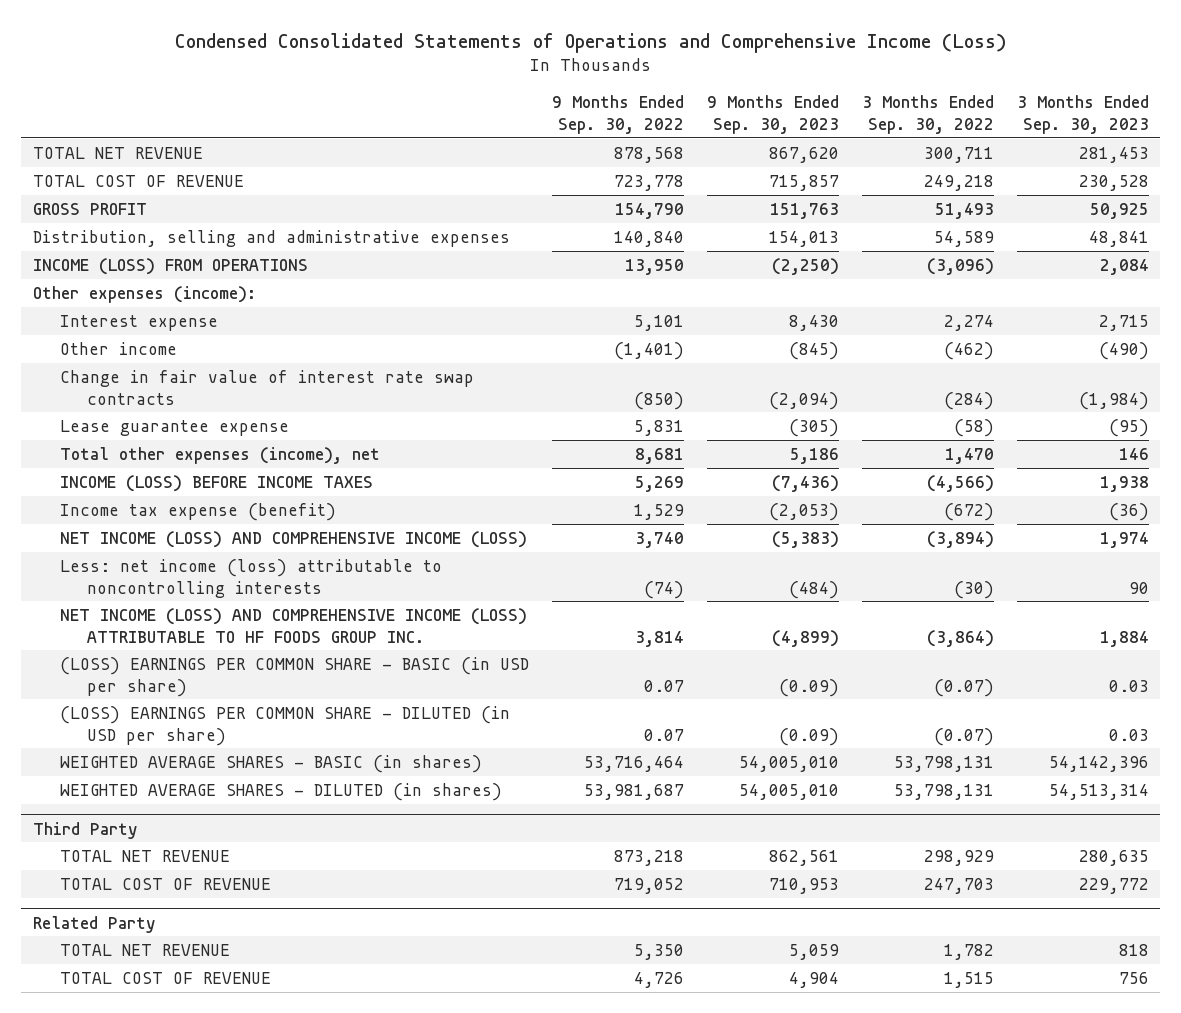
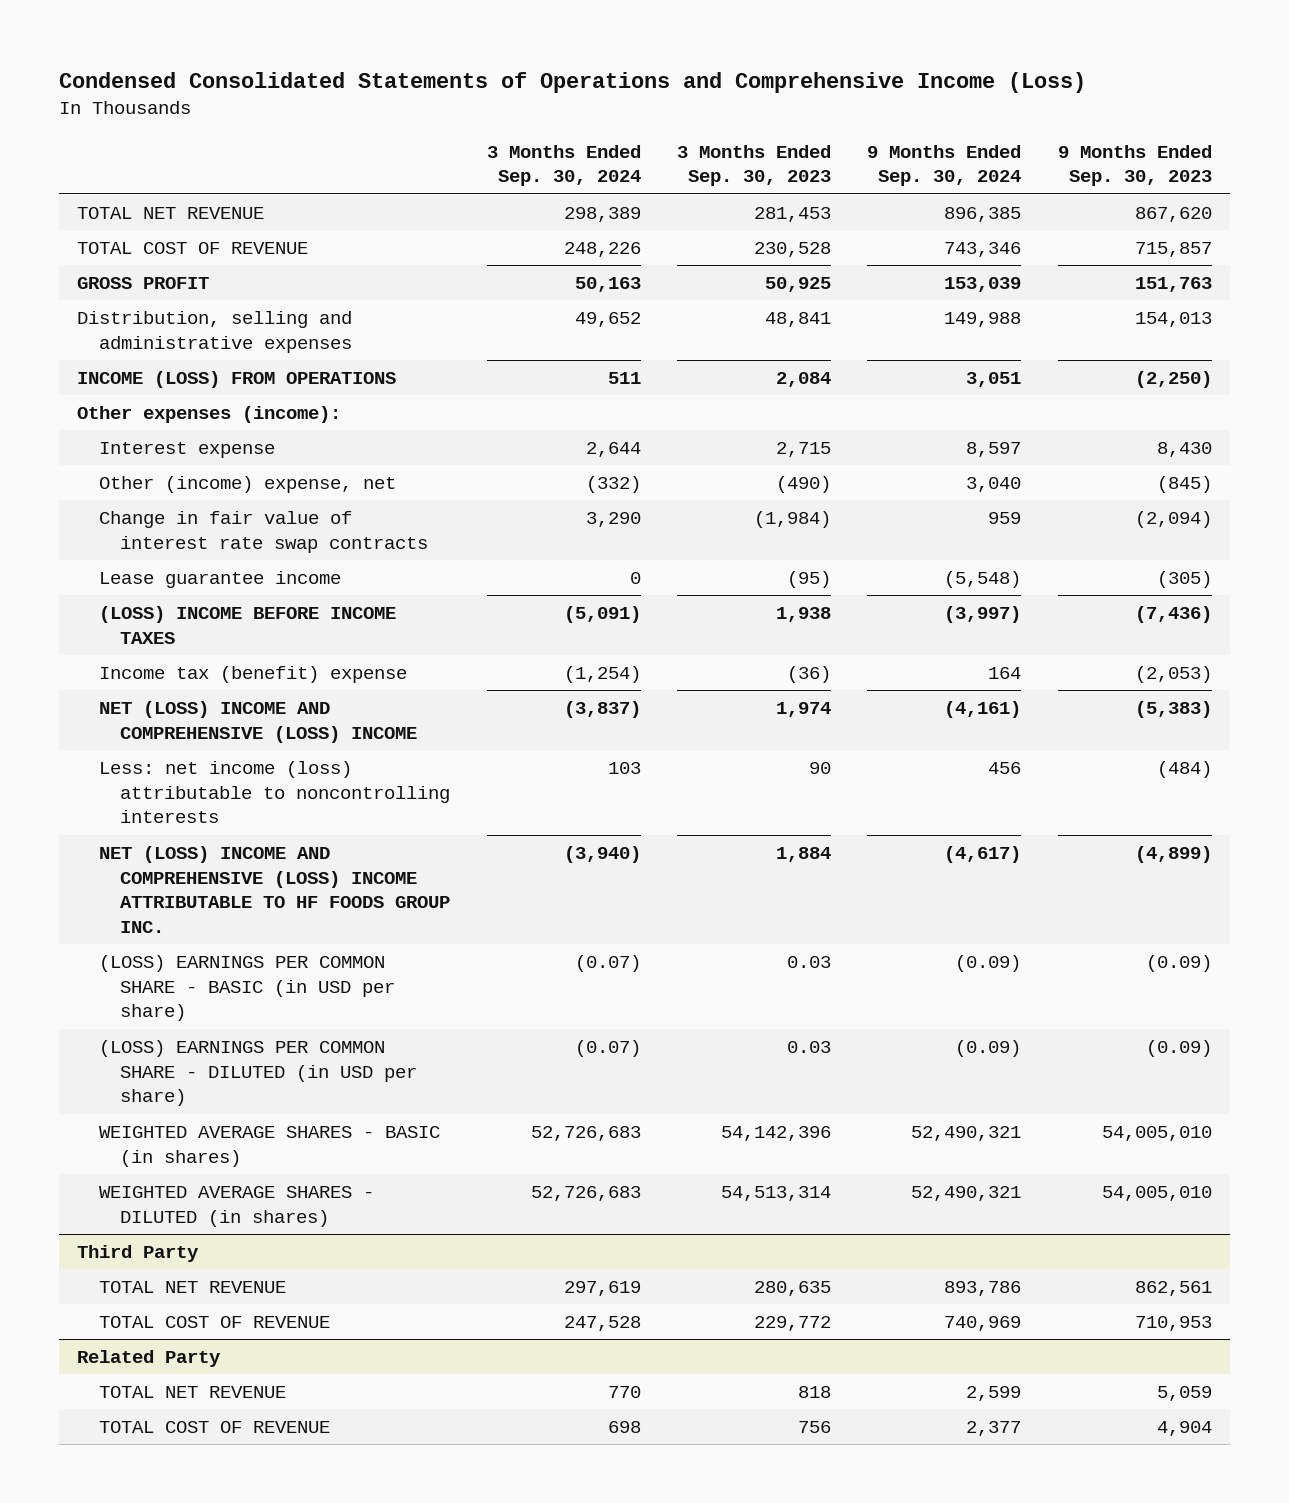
- | 9 Months Ended Sep. 30, 2022 | 9 Months Ended Sep. 30, 2023 | 3 Months Ended Sep. 30, 2022 | 3 Months Ended Sep. 30, 2023
+ | 3 Months Ended Sep. 30, 2024 | 3 Months Ended Sep. 30, 2023 | 9 Months Ended Sep. 30, 2024 | 9 Months Ended Sep. 30, 2023
- Other income | (1,401) | (845) | (462) | (490)
+ Other (income) expense, net | (332) | (490) | 3,040 | (845)
- Lease guarantee expense | 5,831 | (305) | (58) | (95)
- Total other expenses (income), net | 8,681 | 5,186 | 1,470 | 146
- INCOME (LOSS) BEFORE INCOME TAXES | 5,269 | (7,436) | (4,566) | 1,938
- Income tax expense (benefit) | 1,529 | (2,053) | (672) | (36)
- NET INCOME (LOSS) AND COMPREHENSIVE INCOME (LOSS) | 3,740 | (5,383) | (3,894) | 1,974
+ Lease guarantee income | 0 | (95) | (5,548) | (305)
+ (LOSS) INCOME BEFORE INCOME TAXES | (5,091) | 1,938 | (3,997) | (7,436)
+ Income tax (benefit) expense | (1,254) | (36) | 164 | (2,053)
+ NET (LOSS) INCOME AND COMPREHENSIVE (LOSS) INCOME | (3,837) | 1,974 | (4,161) | (5,383)
- NET INCOME (LOSS) AND COMPREHENSIVE INCOME (LOSS) ATTRIBUTABLE TO HF FOODS GROUP INC. | 3,814 | (4,899) | (3,864) | 1,884
+ NET (LOSS) INCOME AND COMPREHENSIVE (LOSS) INCOME ATTRIBUTABLE TO HF FOODS GROUP INC. | (3,940) | 1,884 | (4,617) | (4,899)

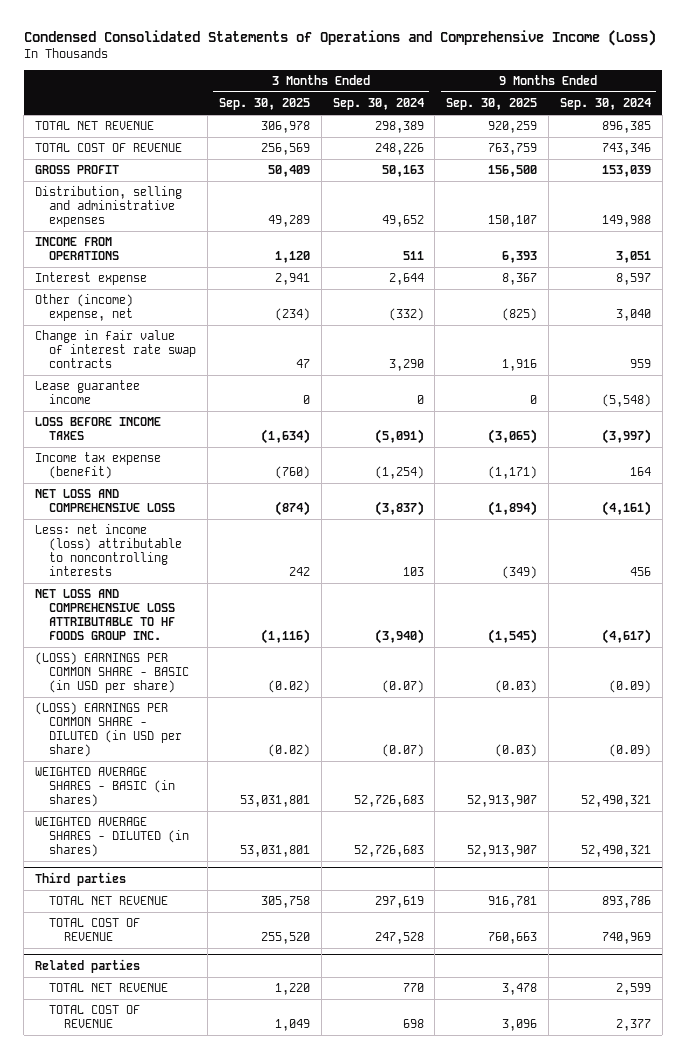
- | 3 Months Ended Sep. 30, 2024 | 3 Months Ended Sep. 30, 2023 | 9 Months Ended Sep. 30, 2024 | 9 Months Ended Sep. 30, 2023
+ | 3 Months Ended Sep. 30, 2025 | 3 Months Ended Sep. 30, 2024 | 9 Months Ended Sep. 30, 2025 | 9 Months Ended Sep. 30, 2024
- INCOME (LOSS) FROM OPERATIONS | 511 | 2,084 | 3,051 | (2,250)
- Other expenses (income):
+ INCOME FROM OPERATIONS | 1,120 | 511 | 6,393 | 3,051
- (LOSS) INCOME BEFORE INCOME TAXES | (5,091) | 1,938 | (3,997) | (7,436)
- Income tax (benefit) expense | (1,254) | (36) | 164 | (2,053)
- NET (LOSS) INCOME AND COMPREHENSIVE (LOSS) INCOME | (3,837) | 1,974 | (4,161) | (5,383)
+ LOSS BEFORE INCOME TAXES | (1,634) | (5,091) | (3,065) | (3,997)
+ Income tax expense (benefit) | (760) | (1,254) | (1,171) | 164
+ NET LOSS AND COMPREHENSIVE LOSS | (874) | (3,837) | (1,894) | (4,161)
- NET (LOSS) INCOME AND COMPREHENSIVE (LOSS) INCOME ATTRIBUTABLE TO HF FOODS GROUP INC. | (3,940) | 1,884 | (4,617) | (4,899)
+ NET LOSS AND COMPREHENSIVE LOSS ATTRIBUTABLE TO HF FOODS GROUP INC. | (1,116) | (3,940) | (1,545) | (4,617)
- Third Party
+ Third parties
- Related Party
+ Related parties

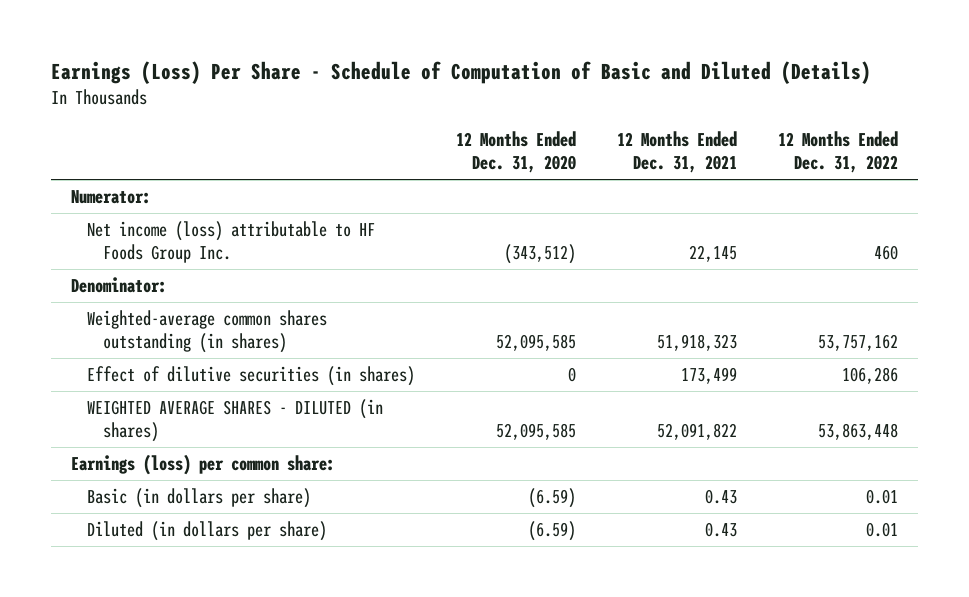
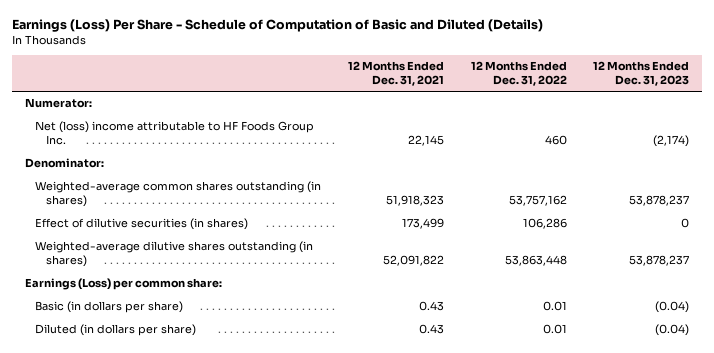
- | 12 Months Ended Dec. 31, 2020 | 12 Months Ended Dec. 31, 2021 | 12 Months Ended Dec. 31, 2022
+ | 12 Months Ended Dec. 31, 2021 | 12 Months Ended Dec. 31, 2022 | 12 Months Ended Dec. 31, 2023
- Net income (loss) attributable to HF Foods Group Inc. | (343,512) | 22,145 | 460
+ Net (loss) income attributable to HF Foods Group Inc. | 22,145 | 460 | (2,174)
- WEIGHTED AVERAGE SHARES - DILUTED (in shares) | 52,095,585 | 52,091,822 | 53,863,448
- Earnings (loss) per common share:
+ Weighted-average dilutive shares outstanding (in shares) | 52,091,822 | 53,863,448 | 53,878,237
+ Earnings (Loss) per common share:

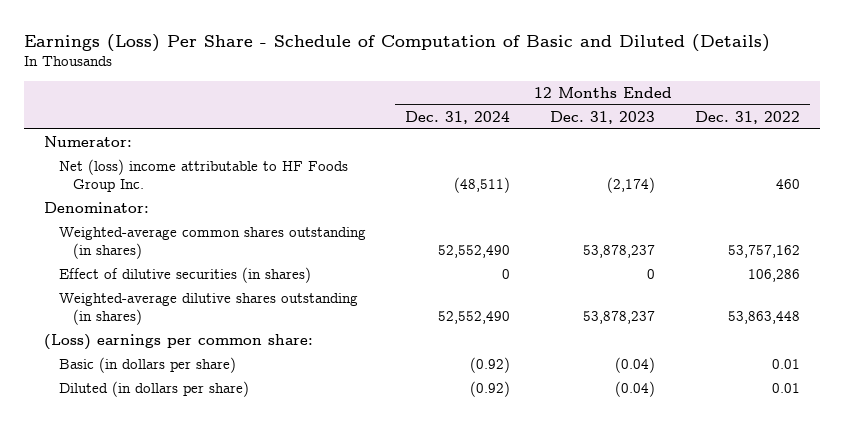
- | 12 Months Ended Dec. 31, 2021 | 12 Months Ended Dec. 31, 2022 | 12 Months Ended Dec. 31, 2023
+ | 12 Months Ended Dec. 31, 2024 | 12 Months Ended Dec. 31, 2023 | 12 Months Ended Dec. 31, 2022
- Earnings (Loss) per common share:
+ (Loss) earnings per common share:

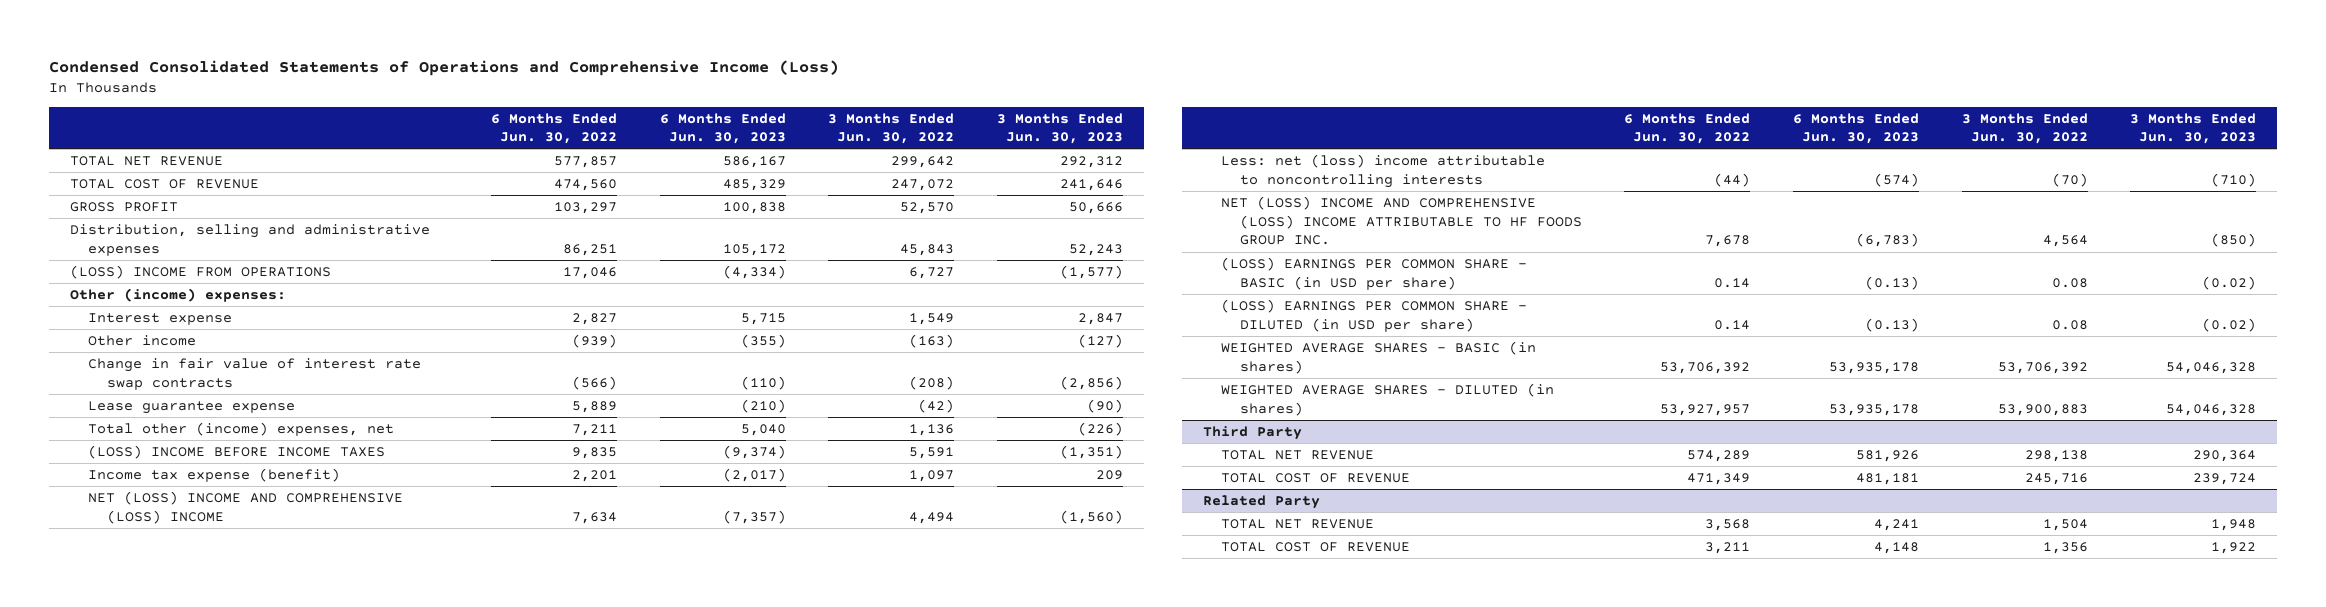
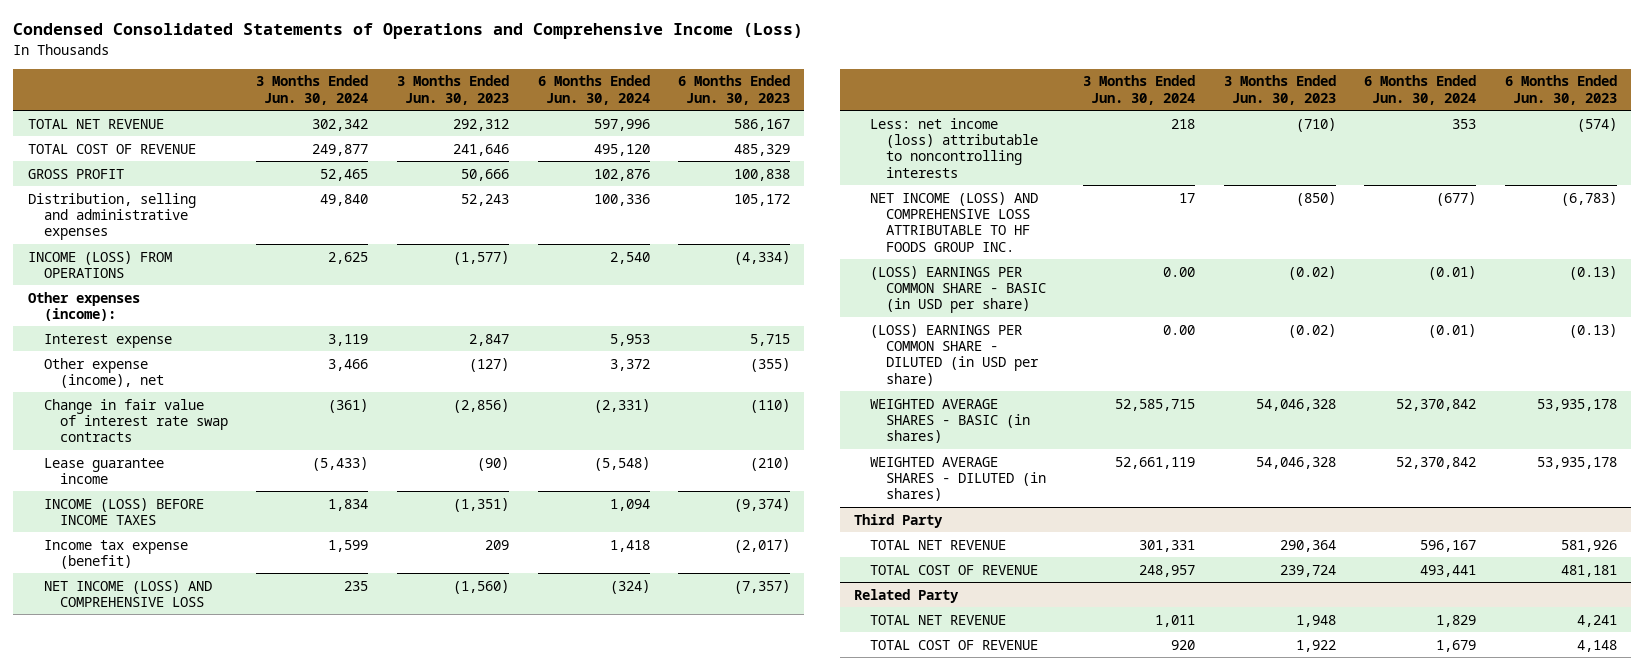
- | 6 Months Ended Jun. 30, 2022 | 6 Months Ended Jun. 30, 2023 | 3 Months Ended Jun. 30, 2022 | 3 Months Ended Jun. 30, 2023
+ | 3 Months Ended Jun. 30, 2024 | 3 Months Ended Jun. 30, 2023 | 6 Months Ended Jun. 30, 2024 | 6 Months Ended Jun. 30, 2023
- (LOSS) INCOME FROM OPERATIONS | 17,046 | (4,334) | 6,727 | (1,577)
- Other (income) expenses:
+ INCOME (LOSS) FROM OPERATIONS | 2,625 | (1,577) | 2,540 | (4,334)
+ Other expenses (income):
- Other income | (939) | (355) | (163) | (127)
+ Other expense (income), net | 3,466 | (127) | 3,372 | (355)
- Lease guarantee expense | 5,889 | (210) | (42) | (90)
- Total other (income) expenses, net | 7,211 | 5,040 | 1,136 | (226)
- (LOSS) INCOME BEFORE INCOME TAXES | 9,835 | (9,374) | 5,591 | (1,351)
+ Lease guarantee income | (5,433) | (90) | (5,548) | (210)
+ INCOME (LOSS) BEFORE INCOME TAXES | 1,834 | (1,351) | 1,094 | (9,374)
- NET (LOSS) INCOME AND COMPREHENSIVE (LOSS) INCOME | 7,634 | (7,357) | 4,494 | (1,560)
- Less: net (loss) income attributable to noncontrolling interests | (44) | (574) | (70) | (710)
- NET (LOSS) INCOME AND COMPREHENSIVE (LOSS) INCOME ATTRIBUTABLE TO HF FOODS GROUP INC. | 7,678 | (6,783) | 4,564 | (850)
+ NET INCOME (LOSS) AND COMPREHENSIVE LOSS | 235 | (1,560) | (324) | (7,357)
+ Less: net income (loss) attributable to noncontrolling interests | 218 | (710) | 353 | (574)
+ NET INCOME (LOSS) AND COMPREHENSIVE LOSS ATTRIBUTABLE TO HF FOODS GROUP INC. | 17 | (850) | (677) | (6,783)

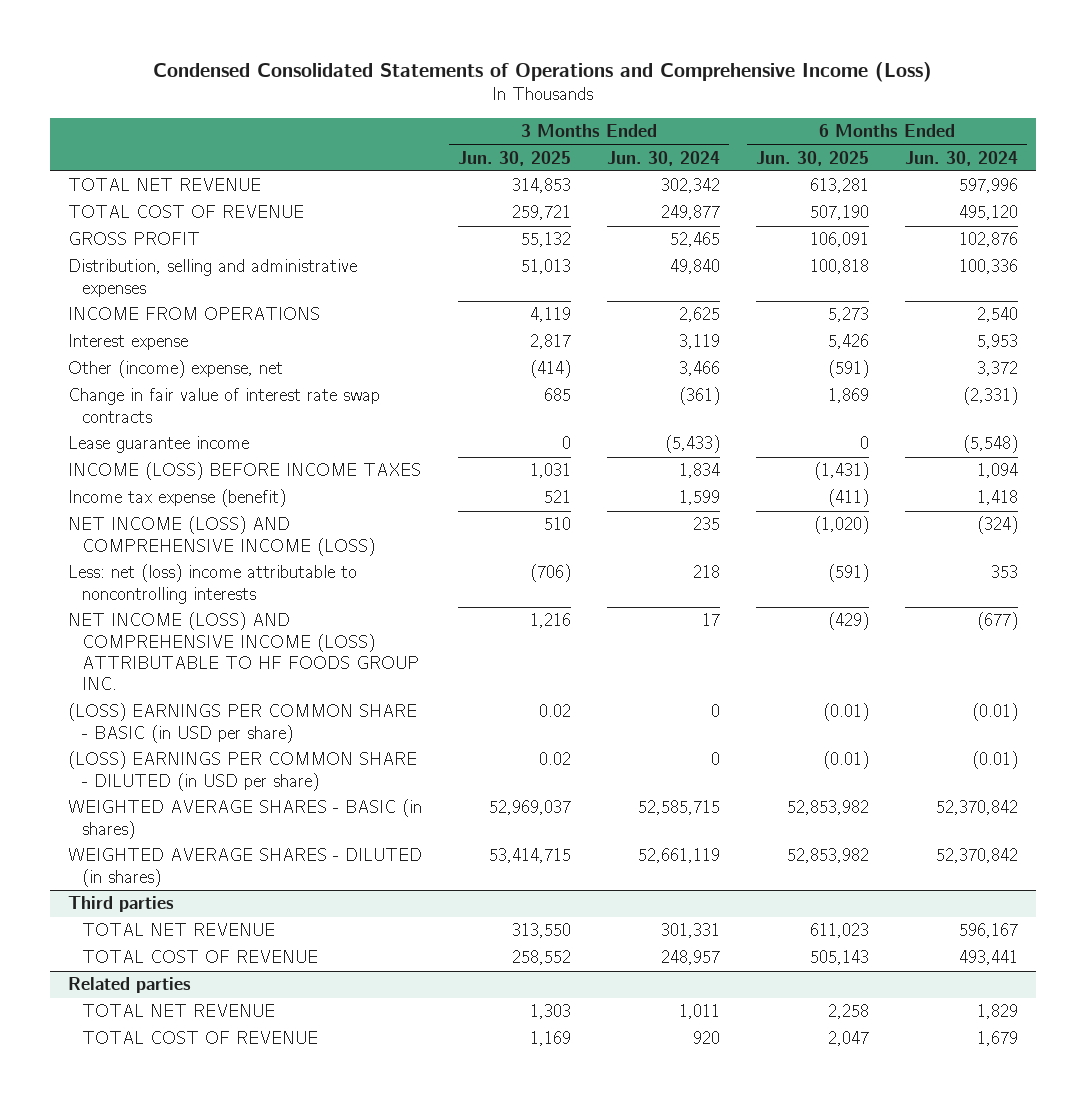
- | 3 Months Ended Jun. 30, 2024 | 3 Months Ended Jun. 30, 2023 | 6 Months Ended Jun. 30, 2024 | 6 Months Ended Jun. 30, 2023
+ | 3 Months Ended Jun. 30, 2025 | 3 Months Ended Jun. 30, 2024 | 6 Months Ended Jun. 30, 2025 | 6 Months Ended Jun. 30, 2024
- INCOME (LOSS) FROM OPERATIONS | 2,625 | (1,577) | 2,540 | (4,334)
- Other expenses (income):
+ INCOME FROM OPERATIONS | 4,119 | 2,625 | 5,273 | 2,540
- Other expense (income), net | 3,466 | (127) | 3,372 | (355)
+ Other (income) expense, net | (414) | 3,466 | (591) | 3,372
- NET INCOME (LOSS) AND COMPREHENSIVE LOSS | 235 | (1,560) | (324) | (7,357)
- Less: net income (loss) attributable to noncontrolling interests | 218 | (710) | 353 | (574)
- NET INCOME (LOSS) AND COMPREHENSIVE LOSS ATTRIBUTABLE TO HF FOODS GROUP INC. | 17 | (850) | (677) | (6,783)
- (LOSS) EARNINGS PER COMMON SHARE - BASIC (in USD per share) | 0.00 | (0.02) | (0.01) | (0.13)
- (LOSS) EARNINGS PER COMMON SHARE - DILUTED (in USD per share) | 0.00 | (0.02) | (0.01) | (0.13)
+ NET INCOME (LOSS) AND COMPREHENSIVE INCOME (LOSS) | 510 | 235 | (1,020) | (324)
+ Less: net (loss) income attributable to noncontrolling interests | (706) | 218 | (591) | 353
+ NET INCOME (LOSS) AND COMPREHENSIVE INCOME (LOSS) ATTRIBUTABLE TO HF FOODS GROUP INC. | 1,216 | 17 | (429) | (677)
+ (LOSS) EARNINGS PER COMMON SHARE - BASIC (in USD per share) | 0.02 | 0 | (0.01) | (0.01)
+ (LOSS) EARNINGS PER COMMON SHARE - DILUTED (in USD per share) | 0.02 | 0 | (0.01) | (0.01)
- Third Party
+ Third parties
- Related Party
+ Related parties

